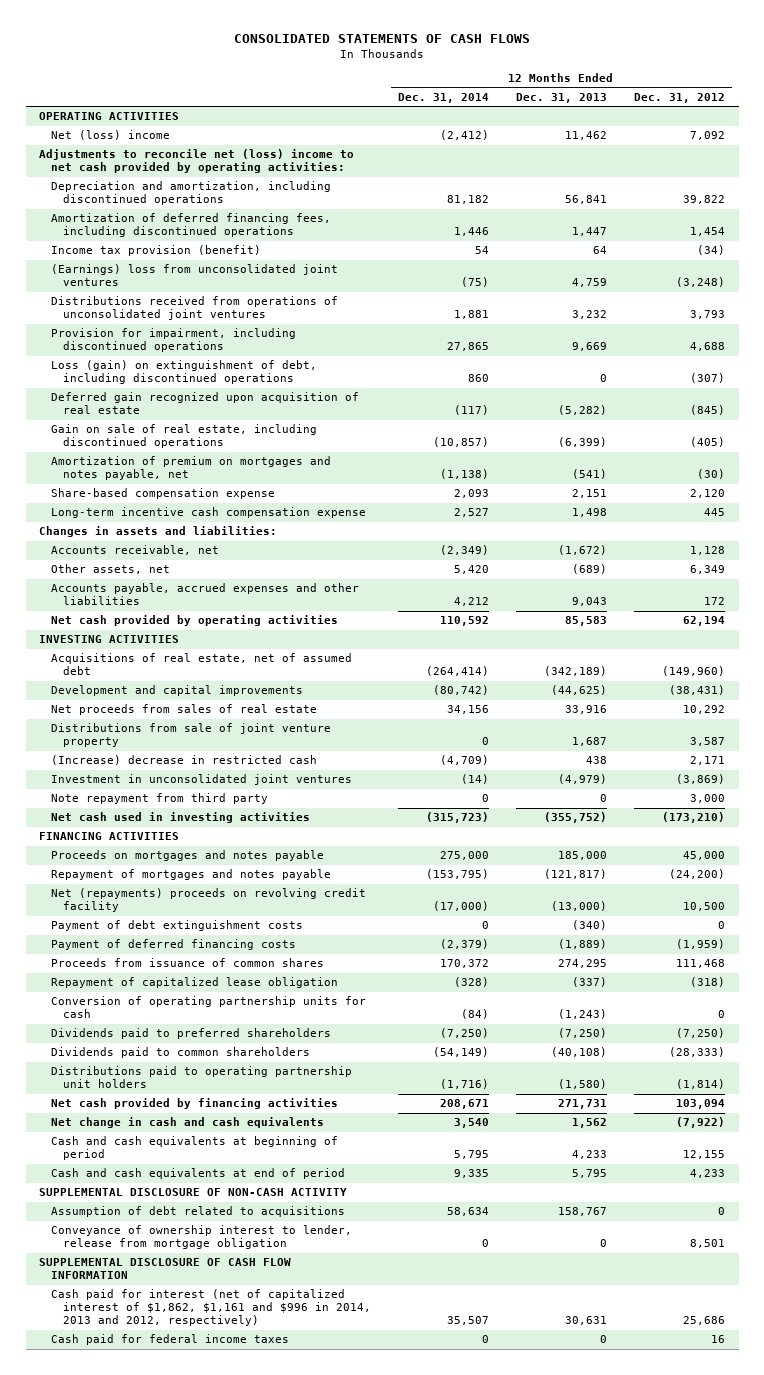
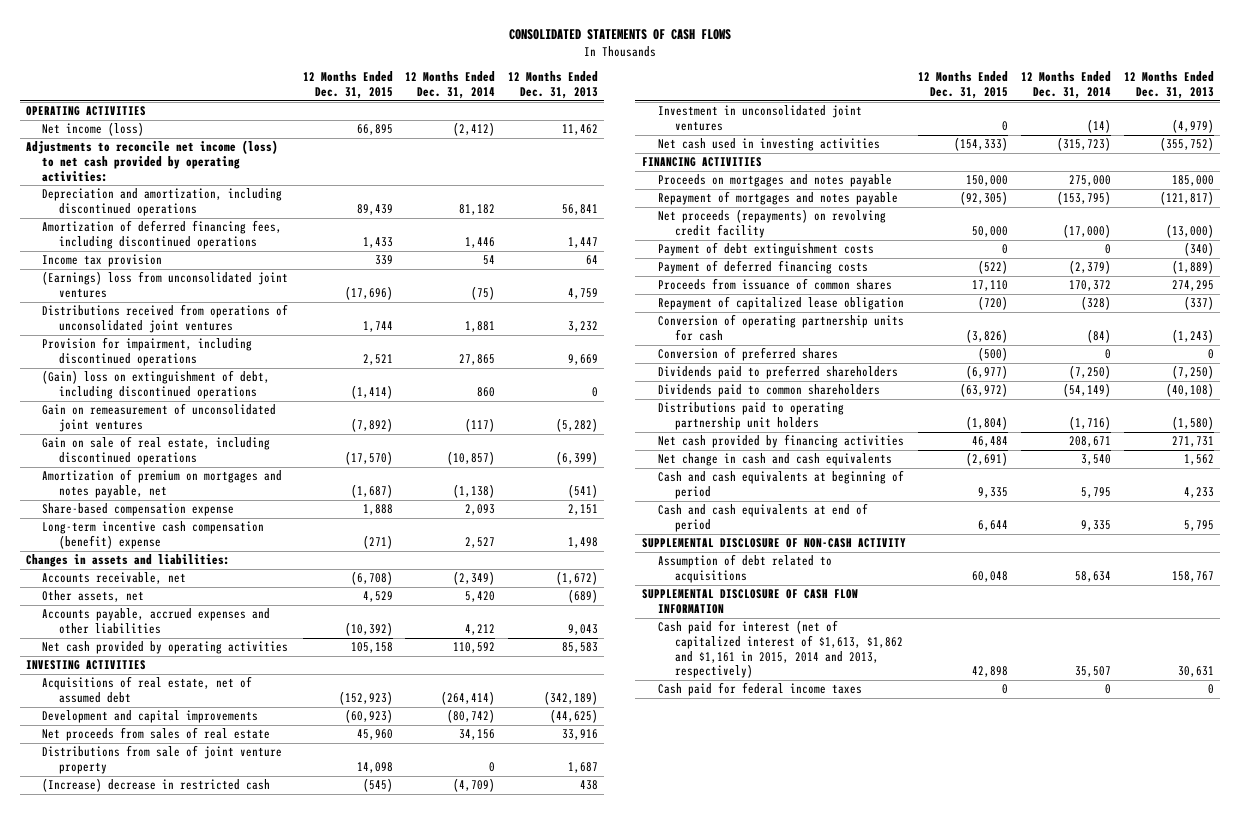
- | 12 Months Ended Dec. 31, 2014 | 12 Months Ended Dec. 31, 2013 | 12 Months Ended Dec. 31, 2012
+ | 12 Months Ended Dec. 31, 2015 | 12 Months Ended Dec. 31, 2014 | 12 Months Ended Dec. 31, 2013
- Net (loss) income | (2,412) | 11,462 | 7,092
- Adjustments to reconcile net (loss) income to net cash provided by operating activities:
+ Net income (loss) | 66,895 | (2,412) | 11,462
+ Adjustments to reconcile net income (loss) to net cash provided by operating activities:
- Income tax provision (benefit) | 54 | 64 | (34)
+ Income tax provision | 339 | 54 | 64
- Loss (gain) on extinguishment of debt, including discontinued operations | 860 | 0 | (307)
- Deferred gain recognized upon acquisition of real estate | (117) | (5,282) | (845)
+ (Gain) loss on extinguishment of debt, including discontinued operations | (1,414) | 860 | 0
+ Gain on remeasurement of unconsolidated joint ventures | (7,892) | (117) | (5,282)
- Long-term incentive cash compensation expense | 2,527 | 1,498 | 445
+ Long-term incentive cash compensation (benefit) expense | (271) | 2,527 | 1,498
- Note repayment from third party | 0 | 0 | 3,000
- Net (repayments) proceeds on revolving credit facility | (17,000) | (13,000) | 10,500
+ Net proceeds (repayments) on revolving credit facility | 50,000 | (17,000) | (13,000)
+ Conversion of preferred shares | (500) | 0 | 0
- Conveyance of ownership interest to lender, release from mortgage obligation | 0 | 0 | 8,501
- Cash paid for interest (net of capitalized interest of $1,862, $1,161 and $996 in 2014, 2013 and 2012, respectively) | 35,507 | 30,631 | 25,686
+ Cash paid for interest (net of capitalized interest of $1,613, $1,862 and $1,161 in 2015, 2014 and 2013, respectively) | 42,898 | 35,507 | 30,631

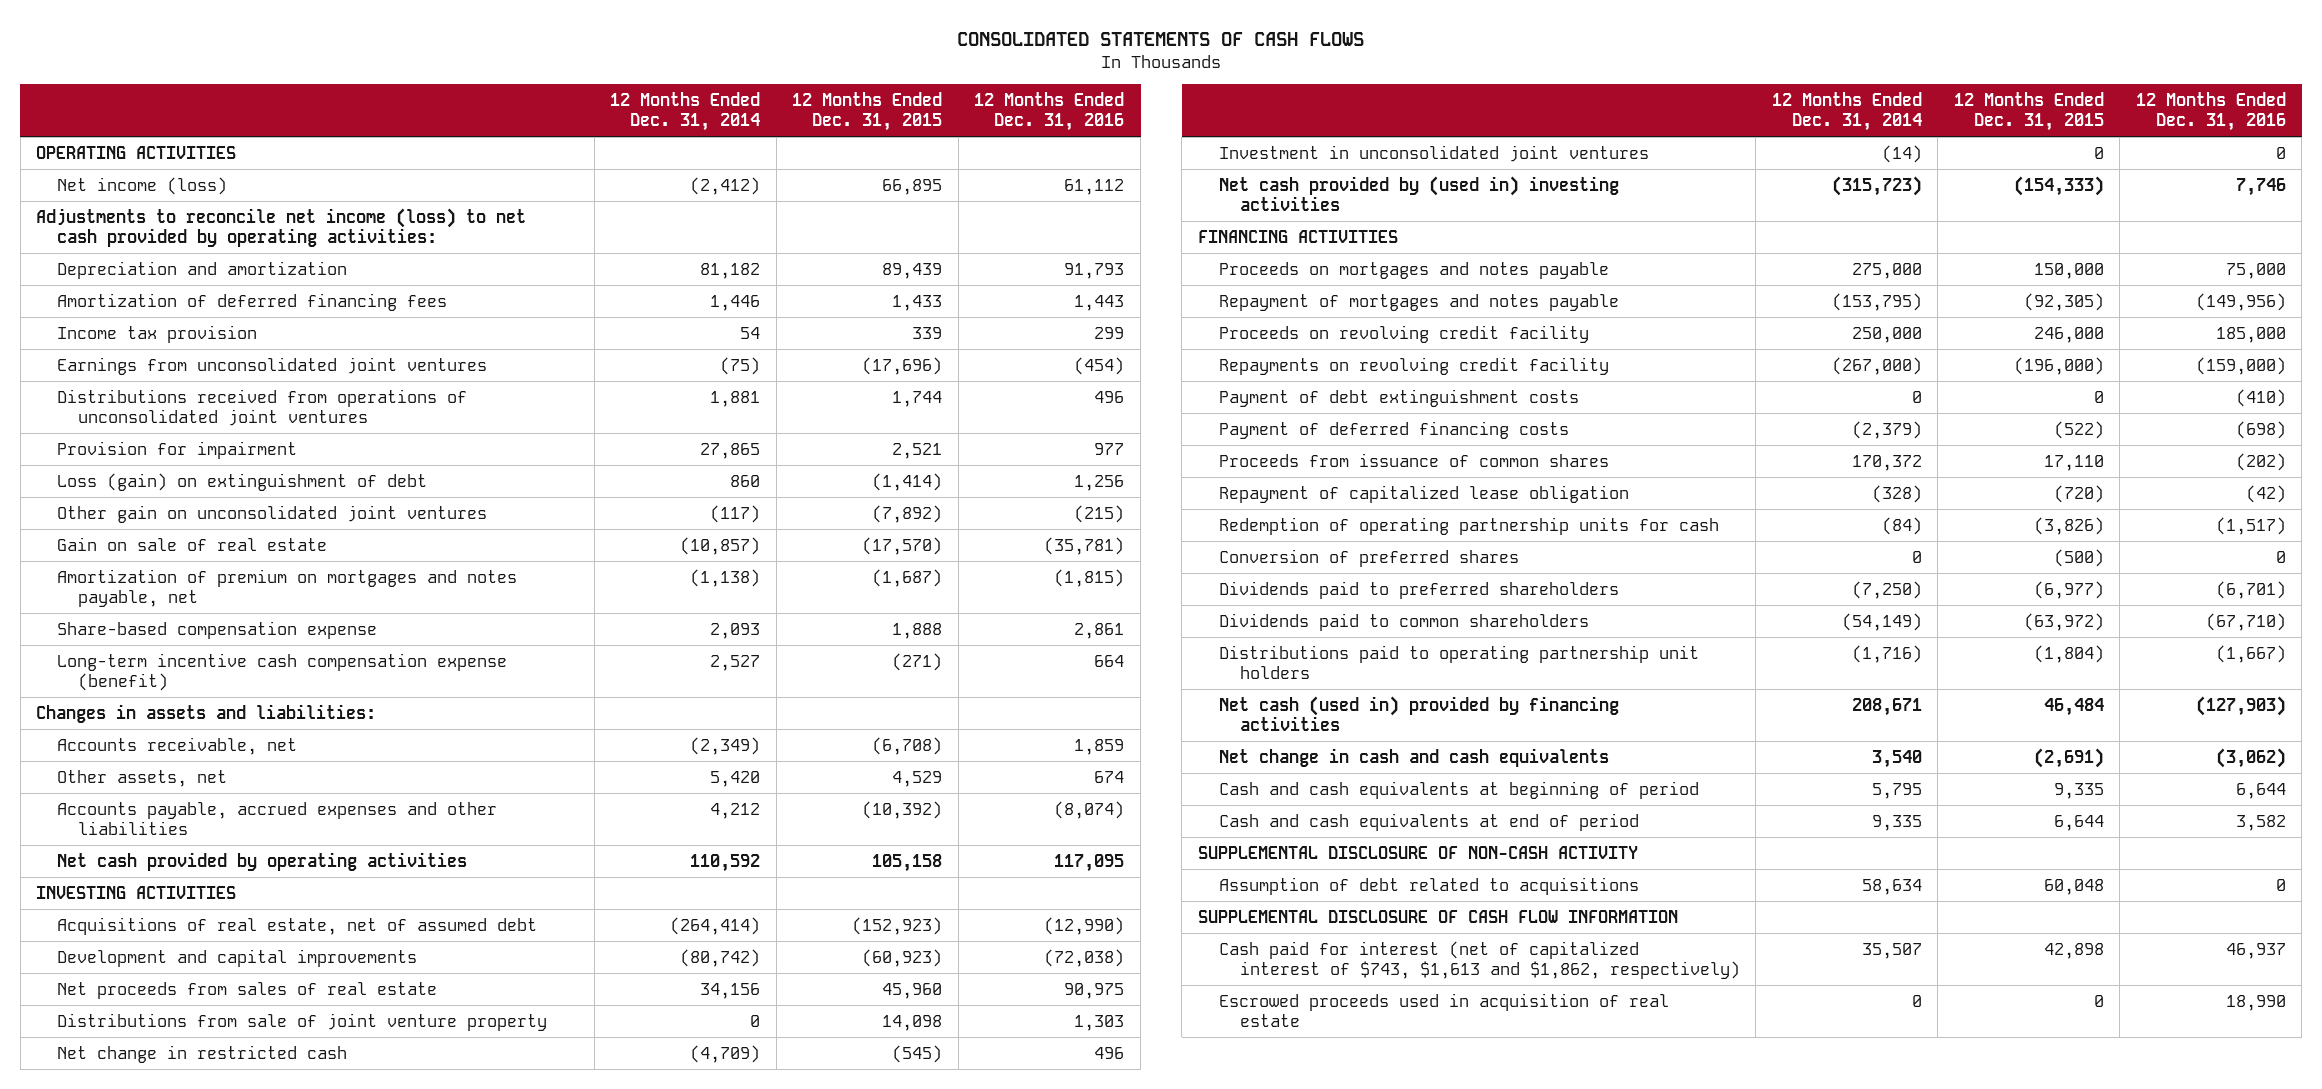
- | 12 Months Ended Dec. 31, 2015 | 12 Months Ended Dec. 31, 2014 | 12 Months Ended Dec. 31, 2013
+ | 12 Months Ended Dec. 31, 2014 | 12 Months Ended Dec. 31, 2015 | 12 Months Ended Dec. 31, 2016
- Depreciation and amortization, including discontinued operations | 89,439 | 81,182 | 56,841
- Amortization of deferred financing fees, including discontinued operations | 1,433 | 1,446 | 1,447
+ Depreciation and amortization | 81,182 | 89,439 | 91,793
+ Amortization of deferred financing fees | 1,446 | 1,433 | 1,443
- (Earnings) loss from unconsolidated joint ventures | (17,696) | (75) | 4,759
+ Earnings from unconsolidated joint ventures | (75) | (17,696) | (454)
- Provision for impairment, including discontinued operations | 2,521 | 27,865 | 9,669
- (Gain) loss on extinguishment of debt, including discontinued operations | (1,414) | 860 | 0
- Gain on remeasurement of unconsolidated joint ventures | (7,892) | (117) | (5,282)
- Gain on sale of real estate, including discontinued operations | (17,570) | (10,857) | (6,399)
+ Provision for impairment | 27,865 | 2,521 | 977
+ Loss (gain) on extinguishment of debt | 860 | (1,414) | 1,256
+ Other gain on unconsolidated joint ventures | (117) | (7,892) | (215)
+ Gain on sale of real estate | (10,857) | (17,570) | (35,781)
- Long-term incentive cash compensation (benefit) expense | (271) | 2,527 | 1,498
+ Long-term incentive cash compensation expense (benefit) | 2,527 | (271) | 664
- (Increase) decrease in restricted cash | (545) | (4,709) | 438
+ Net change in restricted cash | (4,709) | (545) | 496
- Net cash used in investing activities | (154,333) | (315,723) | (355,752)
+ Net cash provided by (used in) investing activities | (315,723) | (154,333) | 7,746
- Net proceeds (repayments) on revolving credit facility | 50,000 | (17,000) | (13,000)
+ Proceeds on revolving credit facility | 250,000 | 246,000 | 185,000
+ Repayments on revolving credit facility | (267,000) | (196,000) | (159,000)
- Conversion of operating partnership units for cash | (3,826) | (84) | (1,243)
+ Redemption of operating partnership units for cash | (84) | (3,826) | (1,517)
- Net cash provided by financing activities | 46,484 | 208,671 | 271,731
+ Net cash (used in) provided by financing activities | 208,671 | 46,484 | (127,903)
- Cash paid for interest (net of capitalized interest of $1,613, $1,862 and $1,161 in 2015, 2014 and 2013, respectively) | 42,898 | 35,507 | 30,631
- Cash paid for federal income taxes | 0 | 0 | 0
+ Cash paid for interest (net of capitalized interest of $743, $1,613 and $1,862, respectively) | 35,507 | 42,898 | 46,937
+ Escrowed proceeds used in acquisition of real estate | 0 | 0 | 18,990

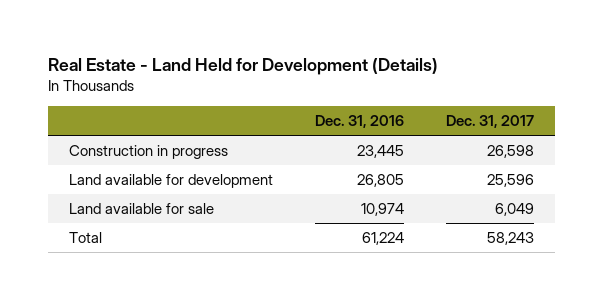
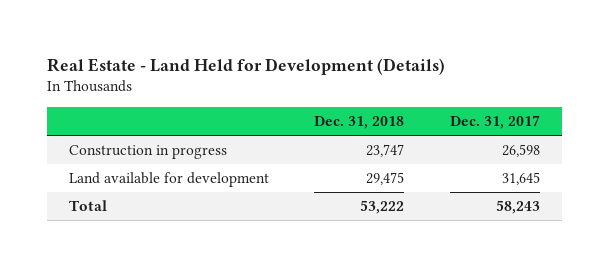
- | Dec. 31, 2016 | Dec. 31, 2017
+ | Dec. 31, 2018 | Dec. 31, 2017
- Land available for development | 26,805 | 25,596
- Land available for sale | 10,974 | 6,049
+ Land available for development | 29,475 | 31,645

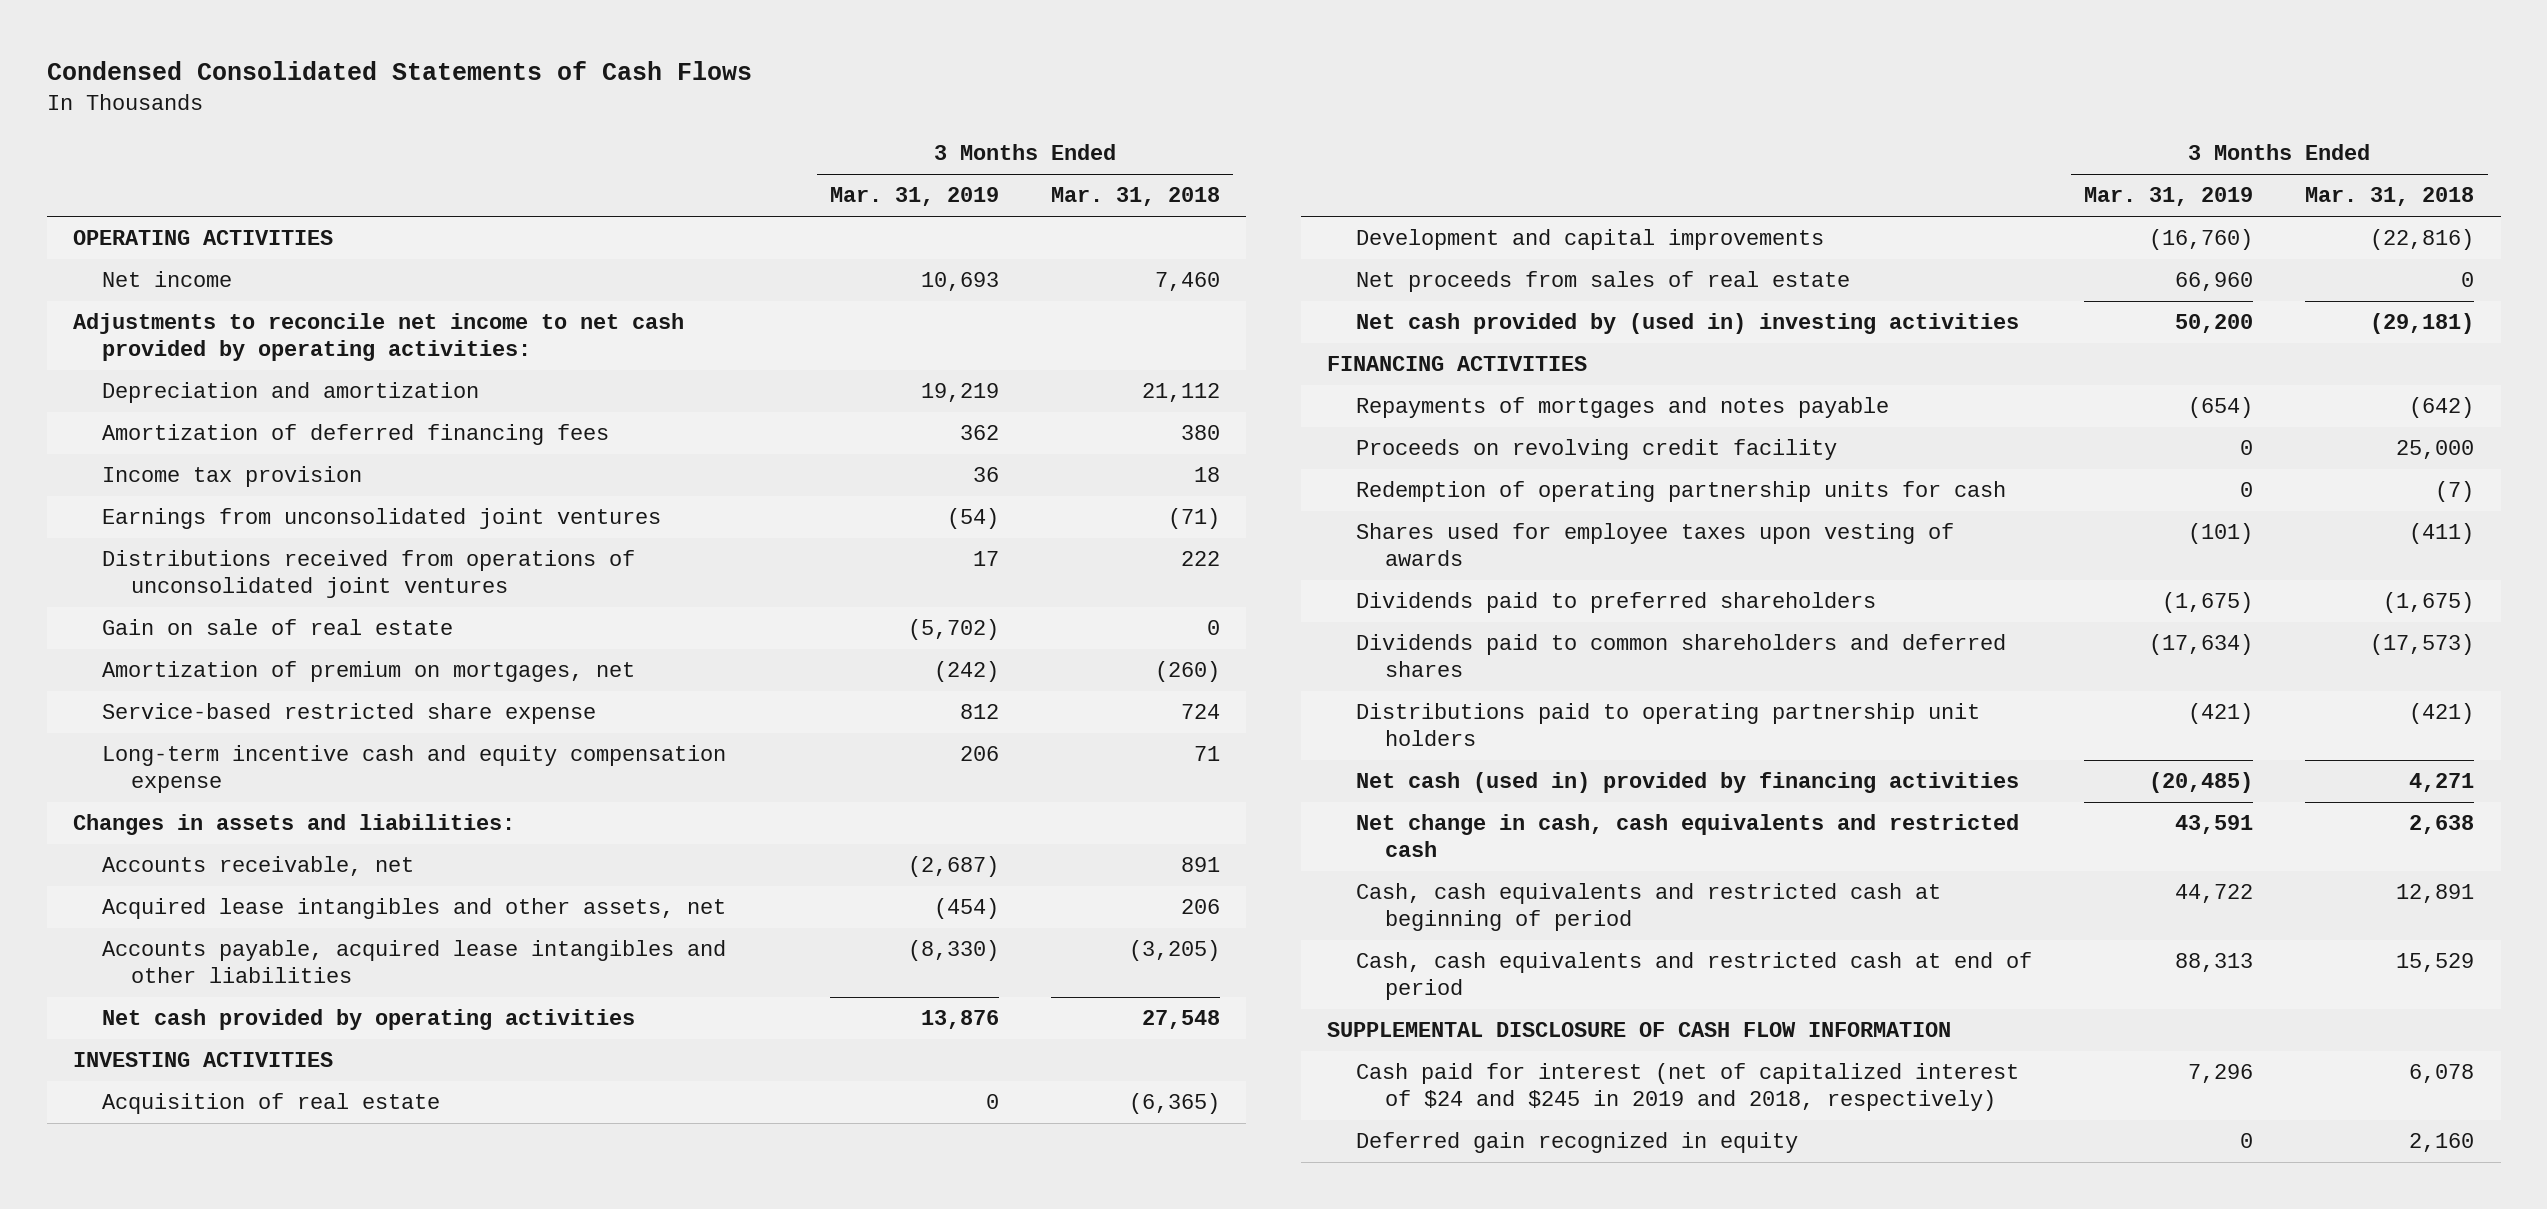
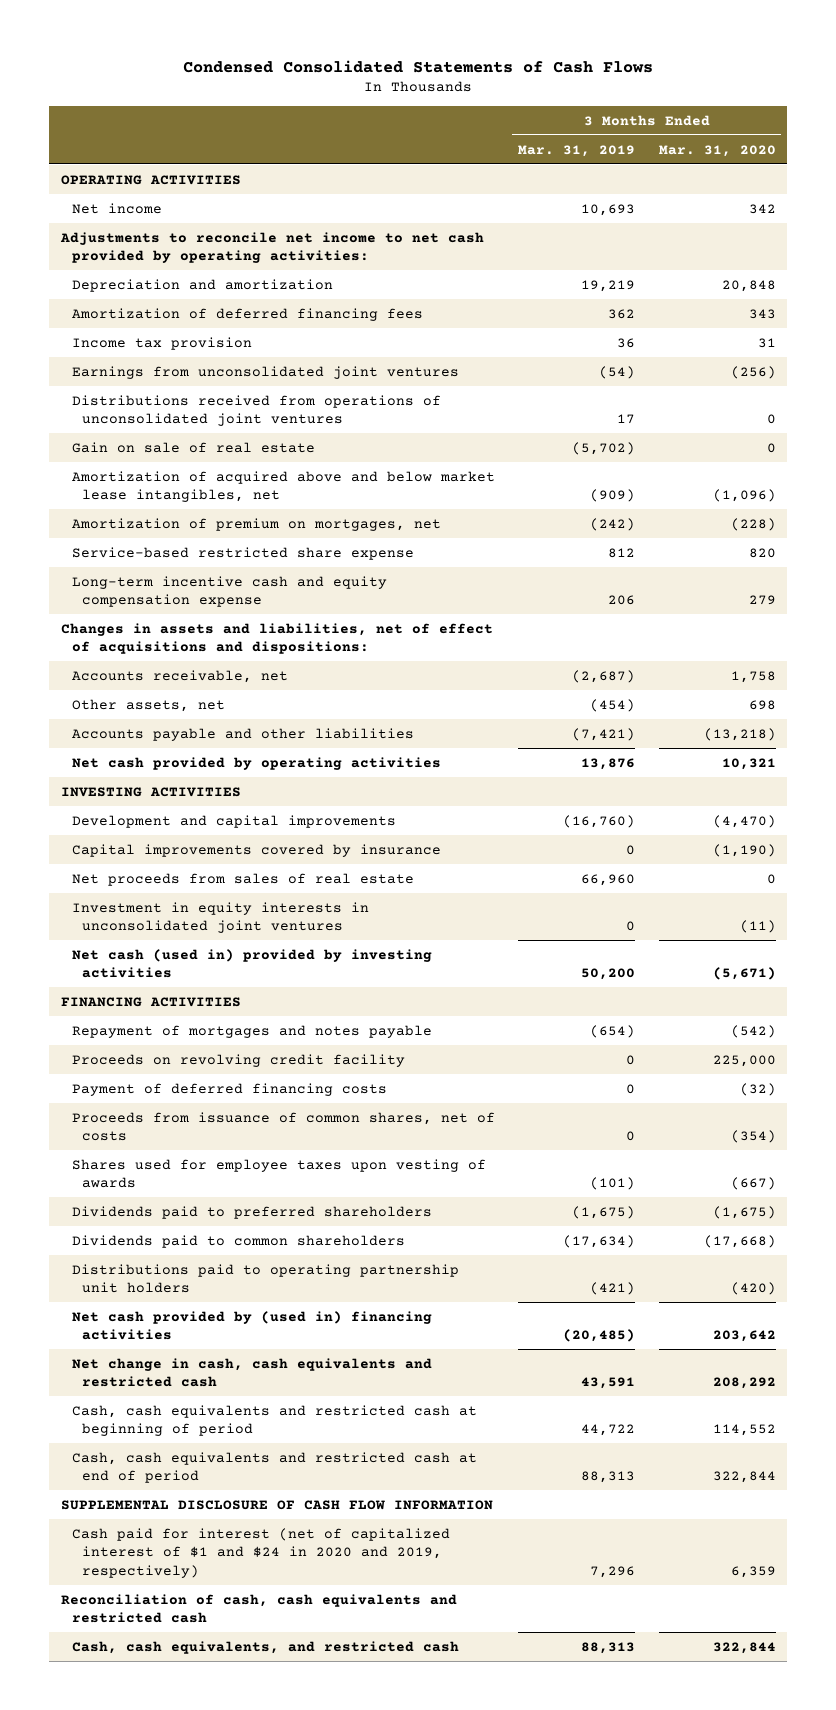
- | 3 Months Ended Mar. 31, 2019 | 3 Months Ended Mar. 31, 2018
+ | 3 Months Ended Mar. 31, 2019 | 3 Months Ended Mar. 31, 2020
+ Amortization of acquired above and below market lease intangibles, net | (909) | (1,096)
- Changes in assets and liabilities:
+ Changes in assets and liabilities, net of effect of acquisitions and dispositions:
- Acquired lease intangibles and other assets, net | (454) | 206
- Accounts payable, acquired lease intangibles and other liabilities | (8,330) | (3,205)
+ Other assets, net | (454) | 698
+ Accounts payable and other liabilities | (7,421) | (13,218)
- Acquisition of real estate | 0 | (6,365)
+ Capital improvements covered by insurance | 0 | (1,190)
- Net cash provided by (used in) investing activities | 50,200 | (29,181)
+ Investment in equity interests in unconsolidated joint ventures | 0 | (11)
+ Net cash (used in) provided by investing activities | 50,200 | (5,671)
- Repayments of mortgages and notes payable | (654) | (642)
+ Repayment of mortgages and notes payable | (654) | (542)
- Redemption of operating partnership units for cash | 0 | (7)
+ Payment of deferred financing costs | 0 | (32)
+ Proceeds from issuance of common shares, net of costs | 0 | (354)
- Dividends paid to common shareholders and deferred shares | (17,634) | (17,573)
+ Dividends paid to common shareholders | (17,634) | (17,668)
- Net cash (used in) provided by financing activities | (20,485) | 4,271
+ Net cash provided by (used in) financing activities | (20,485) | 203,642
- Cash paid for interest (net of capitalized interest of $24 and $245 in 2019 and 2018, respectively) | 7,296 | 6,078
- Deferred gain recognized in equity | 0 | 2,160
+ Cash paid for interest (net of capitalized interest of $1 and $24 in 2020 and 2019, respectively) | 7,296 | 6,359
+ Reconciliation of cash, cash equivalents and restricted cash
+ Cash, cash equivalents, and restricted cash | 88,313 | 322,844

